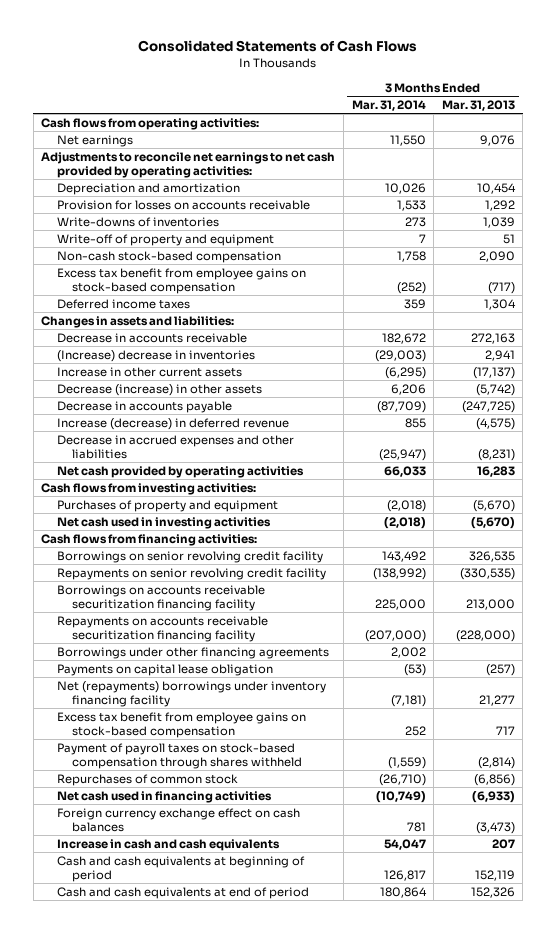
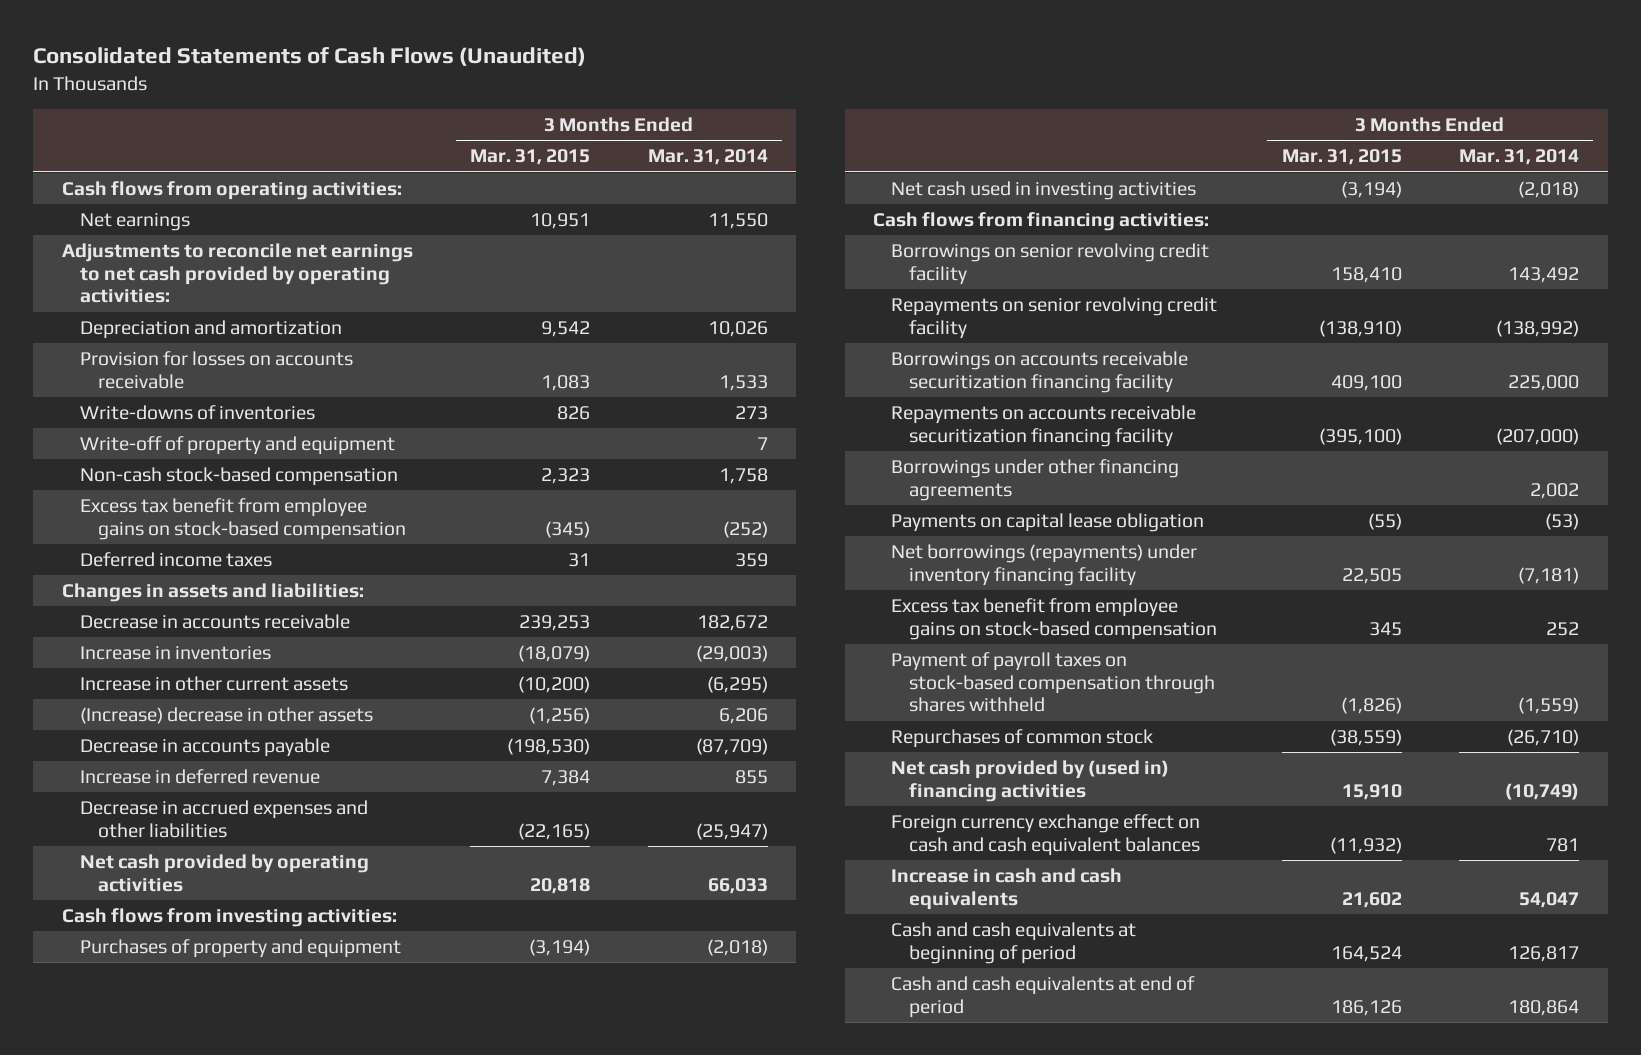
- Consolidated Statements of Cash Flows
+ Consolidated Statements of Cash Flows (Unaudited)
- | 3 Months Ended Mar. 31, 2014 | 3 Months Ended Mar. 31, 2013
+ | 3 Months Ended Mar. 31, 2015 | 3 Months Ended Mar. 31, 2014
- (Increase) decrease in inventories | (29,003) | 2,941
+ Increase in inventories | (18,079) | (29,003)
- Decrease (increase) in other assets | 6,206 | (5,742)
+ (Increase) decrease in other assets | (1,256) | 6,206
- Increase (decrease) in deferred revenue | 855 | (4,575)
+ Increase in deferred revenue | 7,384 | 855
- Net (repayments) borrowings under inventory financing facility | (7,181) | 21,277
+ Net borrowings (repayments) under inventory financing facility | 22,505 | (7,181)
- Net cash used in financing activities | (10,749) | (6,933)
- Foreign currency exchange effect on cash balances | 781 | (3,473)
+ Net cash provided by (used in) financing activities | 15,910 | (10,749)
+ Foreign currency exchange effect on cash and cash equivalent balances | (11,932) | 781

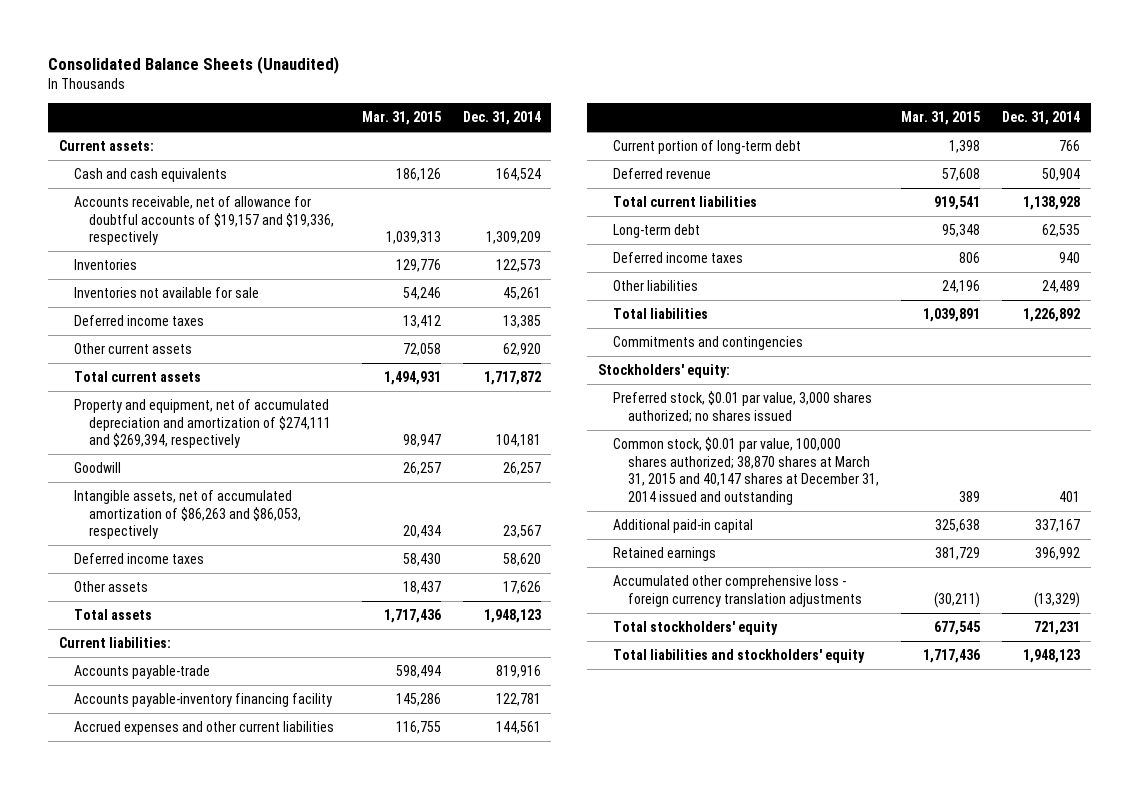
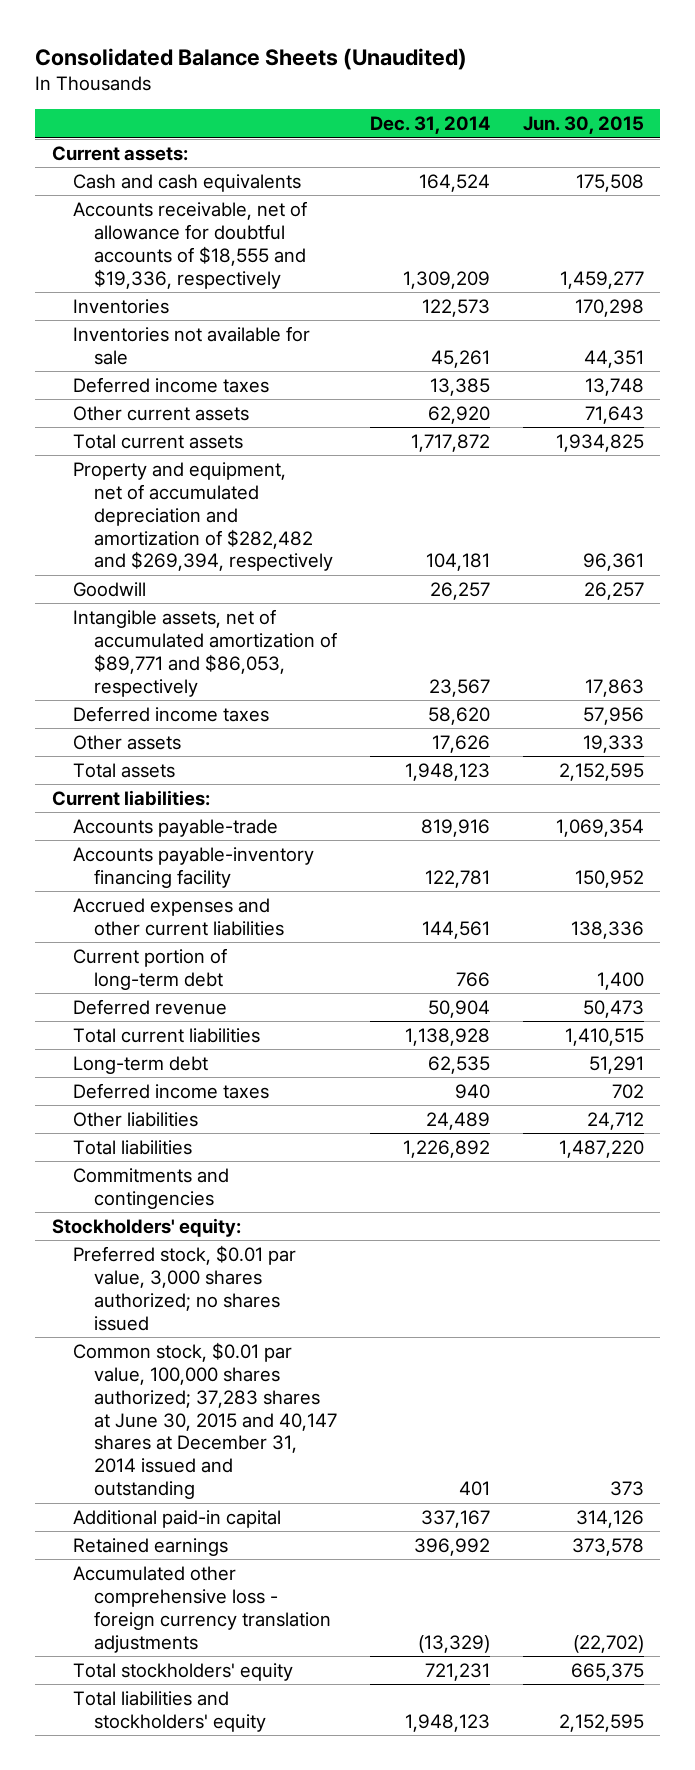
- | Mar. 31, 2015 | Dec. 31, 2014
+ | Dec. 31, 2014 | Jun. 30, 2015
- Accounts receivable, net of allowance for doubtful accounts of $19,157 and $19,336, respectively | 1,039,313 | 1,309,209
+ Accounts receivable, net of allowance for doubtful accounts of $18,555 and $19,336, respectively | 1,309,209 | 1,459,277
- Property and equipment, net of accumulated depreciation and amortization of $274,111 and $269,394, respectively | 98,947 | 104,181
+ Property and equipment, net of accumulated depreciation and amortization of $282,482 and $269,394, respectively | 104,181 | 96,361
- Intangible assets, net of accumulated amortization of $86,263 and $86,053, respectively | 20,434 | 23,567
+ Intangible assets, net of accumulated amortization of $89,771 and $86,053, respectively | 23,567 | 17,863
- Common stock, $0.01 par value, 100,000 shares authorized; 38,870 shares at March 31, 2015 and 40,147 shares at December 31, 2014 issued and outstanding | 389 | 401
+ Common stock, $0.01 par value, 100,000 shares authorized; 37,283 shares at June 30, 2015 and 40,147 shares at December 31, 2014 issued and outstanding | 401 | 373

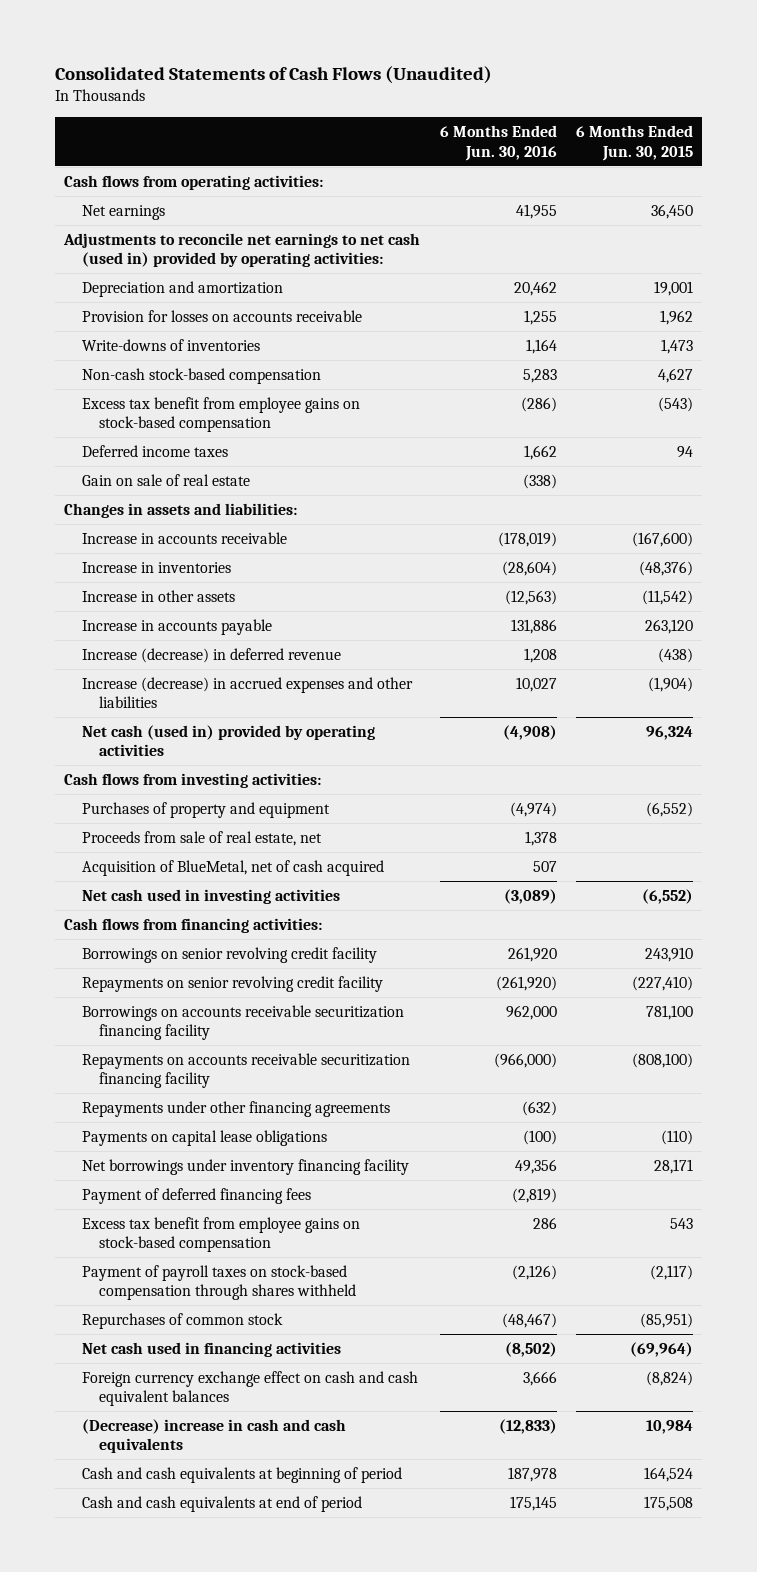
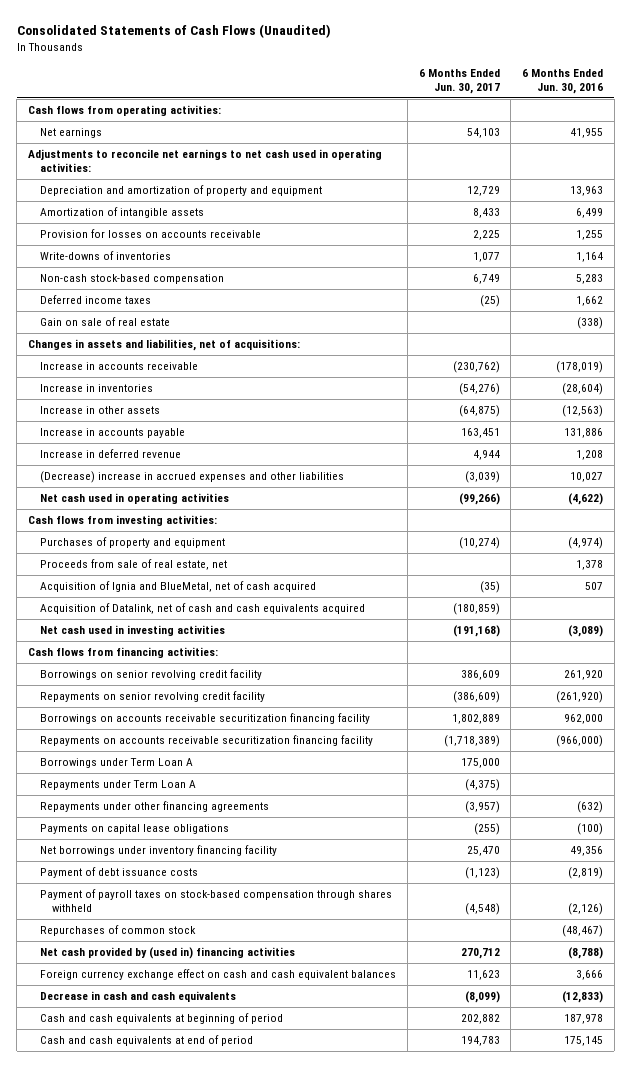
- | 6 Months Ended Jun. 30, 2016 | 6 Months Ended Jun. 30, 2015
+ | 6 Months Ended Jun. 30, 2017 | 6 Months Ended Jun. 30, 2016
- Adjustments to reconcile net earnings to net cash (used in) provided by operating activities:
- Depreciation and amortization | 20,462 | 19,001
+ Adjustments to reconcile net earnings to net cash used in operating activities:
+ Depreciation and amortization of property and equipment | 12,729 | 13,963
+ Amortization of intangible assets | 8,433 | 6,499
- Excess tax benefit from employee gains on stock-based compensation | (286) | (543)
- Changes in assets and liabilities:
+ Changes in assets and liabilities, net of acquisitions:
- Increase (decrease) in deferred revenue | 1,208 | (438)
- Increase (decrease) in accrued expenses and other liabilities | 10,027 | (1,904)
- Net cash (used in) provided by operating activities | (4,908) | 96,324
+ Increase in deferred revenue | 4,944 | 1,208
+ (Decrease) increase in accrued expenses and other liabilities | (3,039) | 10,027
+ Net cash used in operating activities | (99,266) | (4,622)
- Acquisition of BlueMetal, net of cash acquired | 507 |
+ Acquisition of Ignia and BlueMetal, net of cash acquired | (35) | 507
+ Acquisition of Datalink, net of cash and cash equivalents acquired | (180,859) |
+ Borrowings under Term Loan A | 175,000 |
+ Repayments under Term Loan A | (4,375) |
- Payment of deferred financing fees | (2,819) |
- Excess tax benefit from employee gains on stock-based compensation | 286 | 543
+ Payment of debt issuance costs | (1,123) | (2,819)
- Net cash used in financing activities | (8,502) | (69,964)
+ Net cash provided by (used in) financing activities | 270,712 | (8,788)
- (Decrease) increase in cash and cash equivalents | (12,833) | 10,984
+ Decrease in cash and cash equivalents | (8,099) | (12,833)

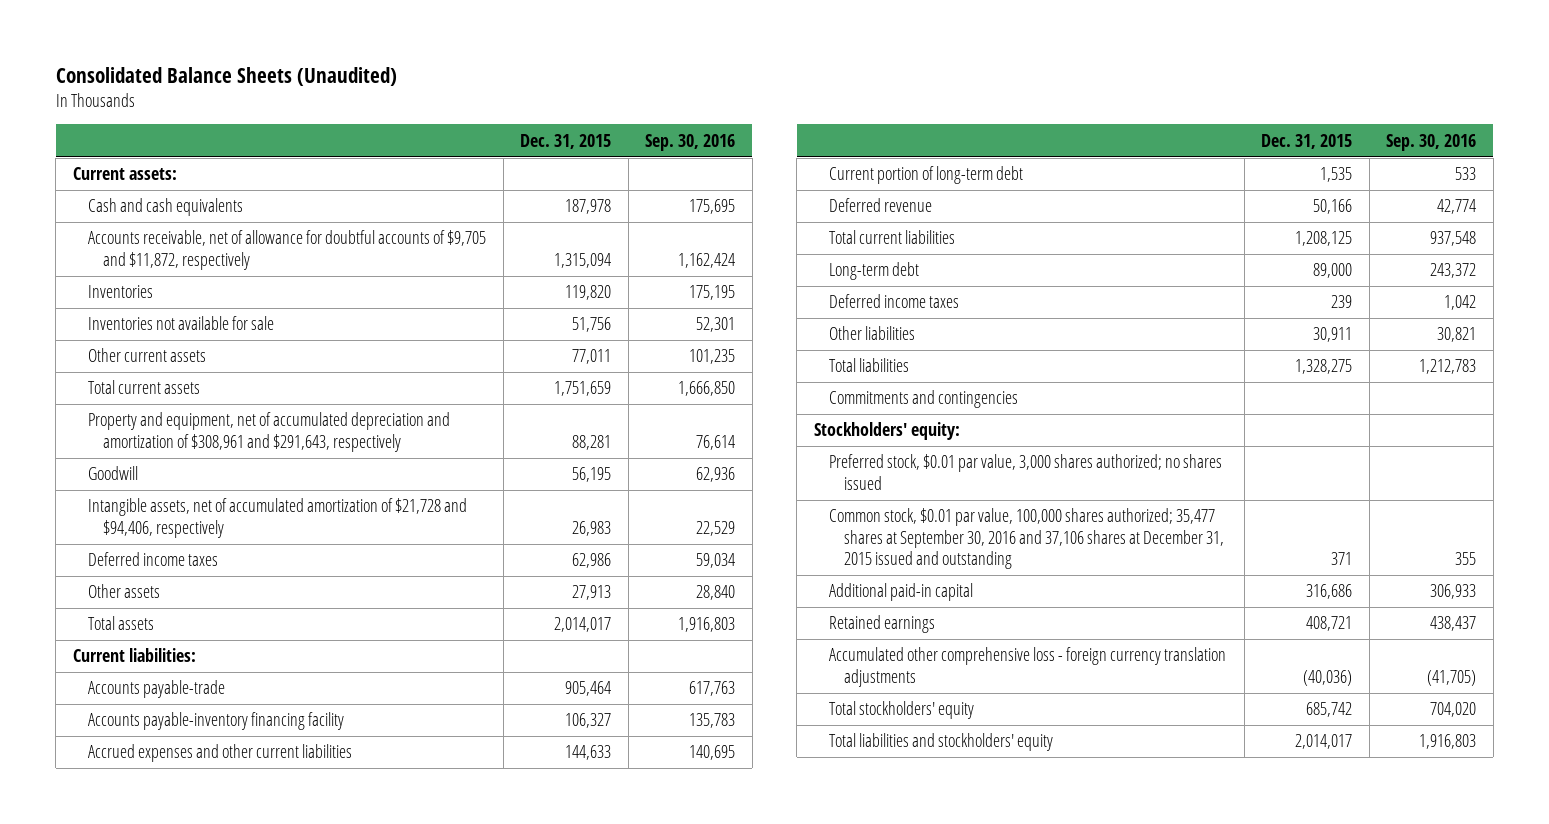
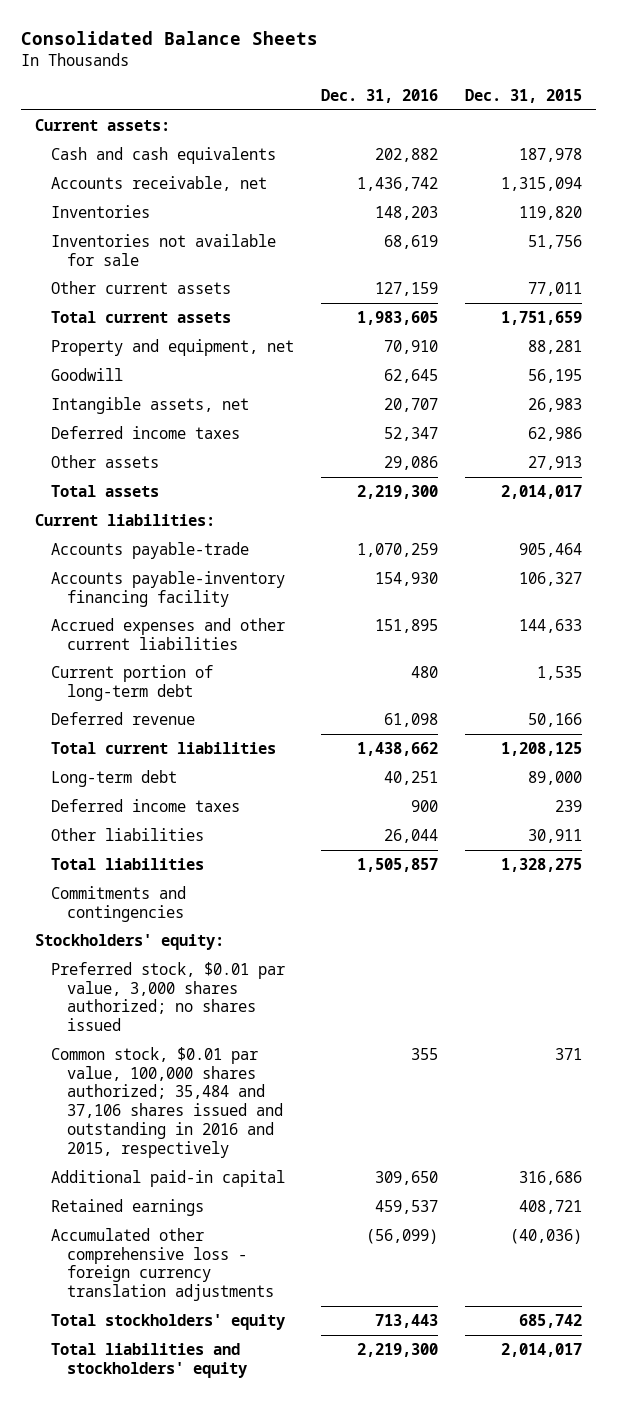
- Consolidated Balance Sheets (Unaudited)
+ Consolidated Balance Sheets
- | Dec. 31, 2015 | Sep. 30, 2016
+ | Dec. 31, 2016 | Dec. 31, 2015
- Accounts receivable, net of allowance for doubtful accounts of $9,705 and $11,872, respectively | 1,315,094 | 1,162,424
+ Accounts receivable, net | 1,436,742 | 1,315,094
- Property and equipment, net of accumulated depreciation and amortization of $308,961 and $291,643, respectively | 88,281 | 76,614
+ Property and equipment, net | 70,910 | 88,281
- Intangible assets, net of accumulated amortization of $21,728 and $94,406, respectively | 26,983 | 22,529
+ Intangible assets, net | 20,707 | 26,983
- Common stock, $0.01 par value, 100,000 shares authorized; 35,477 shares at September 30, 2016 and 37,106 shares at December 31, 2015 issued and outstanding | 371 | 355
+ Common stock, $0.01 par value, 100,000 shares authorized; 35,484 and 37,106 shares issued and outstanding in 2016 and 2015, respectively | 355 | 371

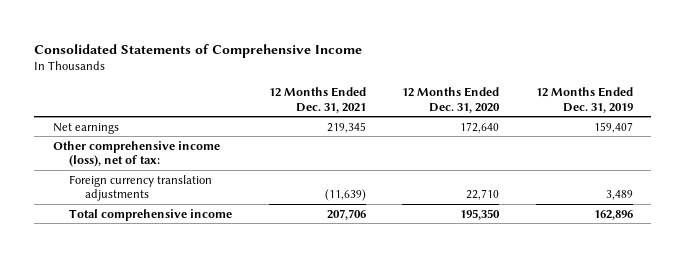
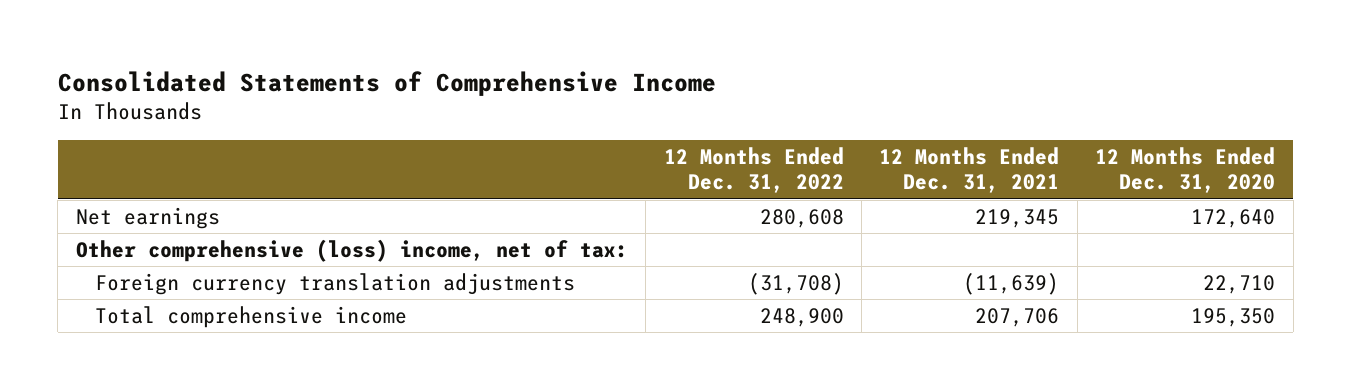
- | 12 Months Ended Dec. 31, 2021 | 12 Months Ended Dec. 31, 2020 | 12 Months Ended Dec. 31, 2019
+ | 12 Months Ended Dec. 31, 2022 | 12 Months Ended Dec. 31, 2021 | 12 Months Ended Dec. 31, 2020
- Other comprehensive income (loss), net of tax:
+ Other comprehensive (loss) income, net of tax:

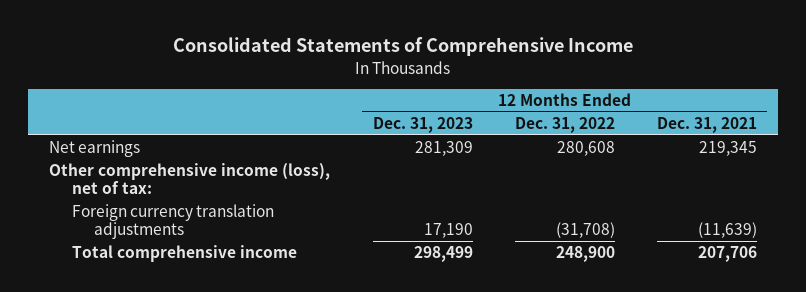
- | 12 Months Ended Dec. 31, 2022 | 12 Months Ended Dec. 31, 2021 | 12 Months Ended Dec. 31, 2020
+ | 12 Months Ended Dec. 31, 2023 | 12 Months Ended Dec. 31, 2022 | 12 Months Ended Dec. 31, 2021
- Other comprehensive (loss) income, net of tax:
+ Other comprehensive income (loss), net of tax:

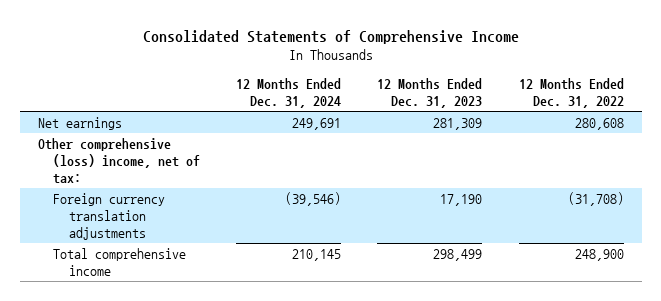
- | 12 Months Ended Dec. 31, 2023 | 12 Months Ended Dec. 31, 2022 | 12 Months Ended Dec. 31, 2021
+ | 12 Months Ended Dec. 31, 2024 | 12 Months Ended Dec. 31, 2023 | 12 Months Ended Dec. 31, 2022
- Other comprehensive income (loss), net of tax:
+ Other comprehensive (loss) income, net of tax:

